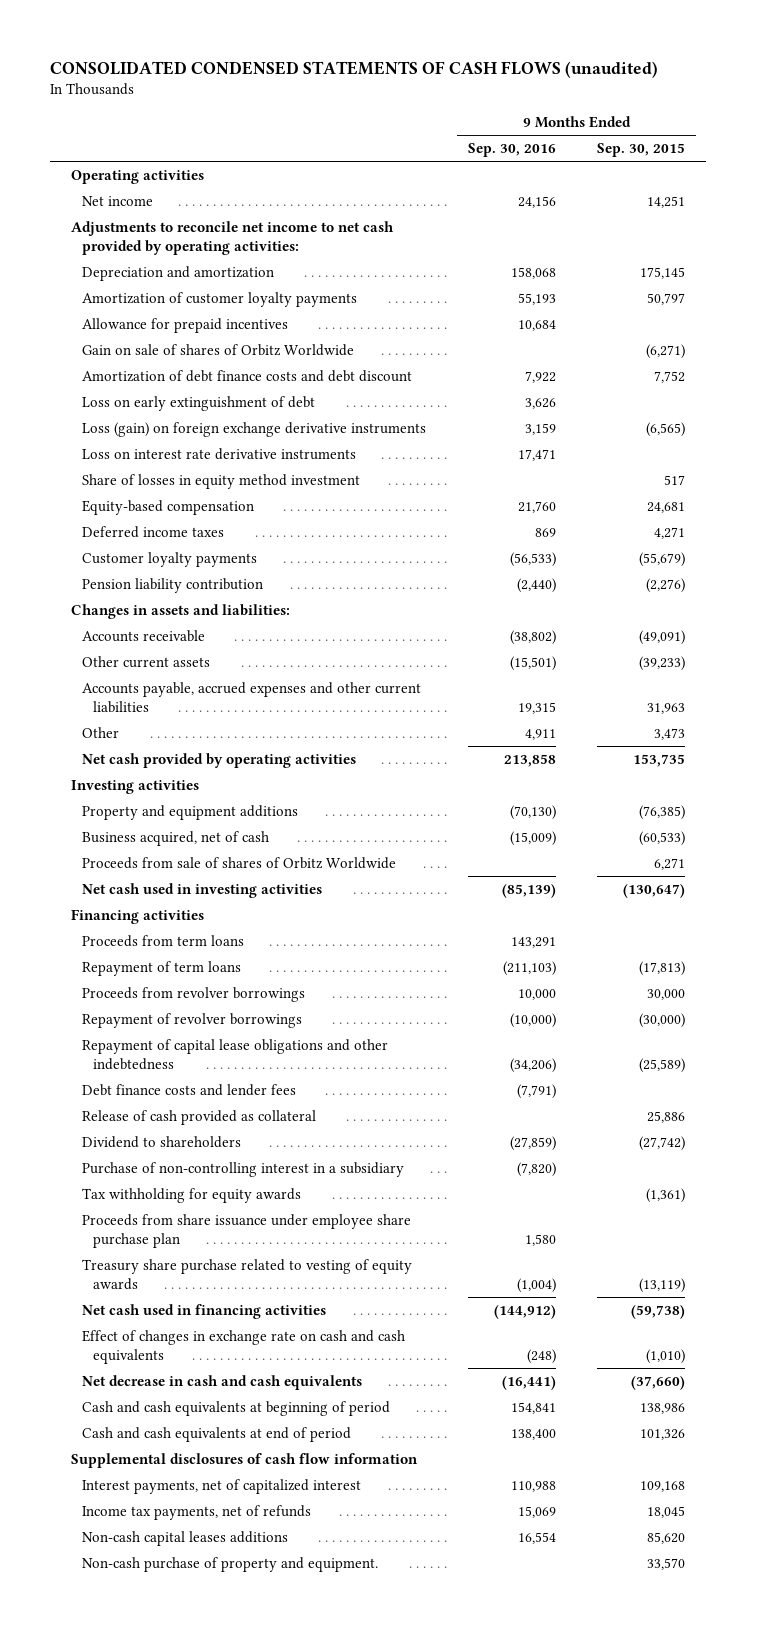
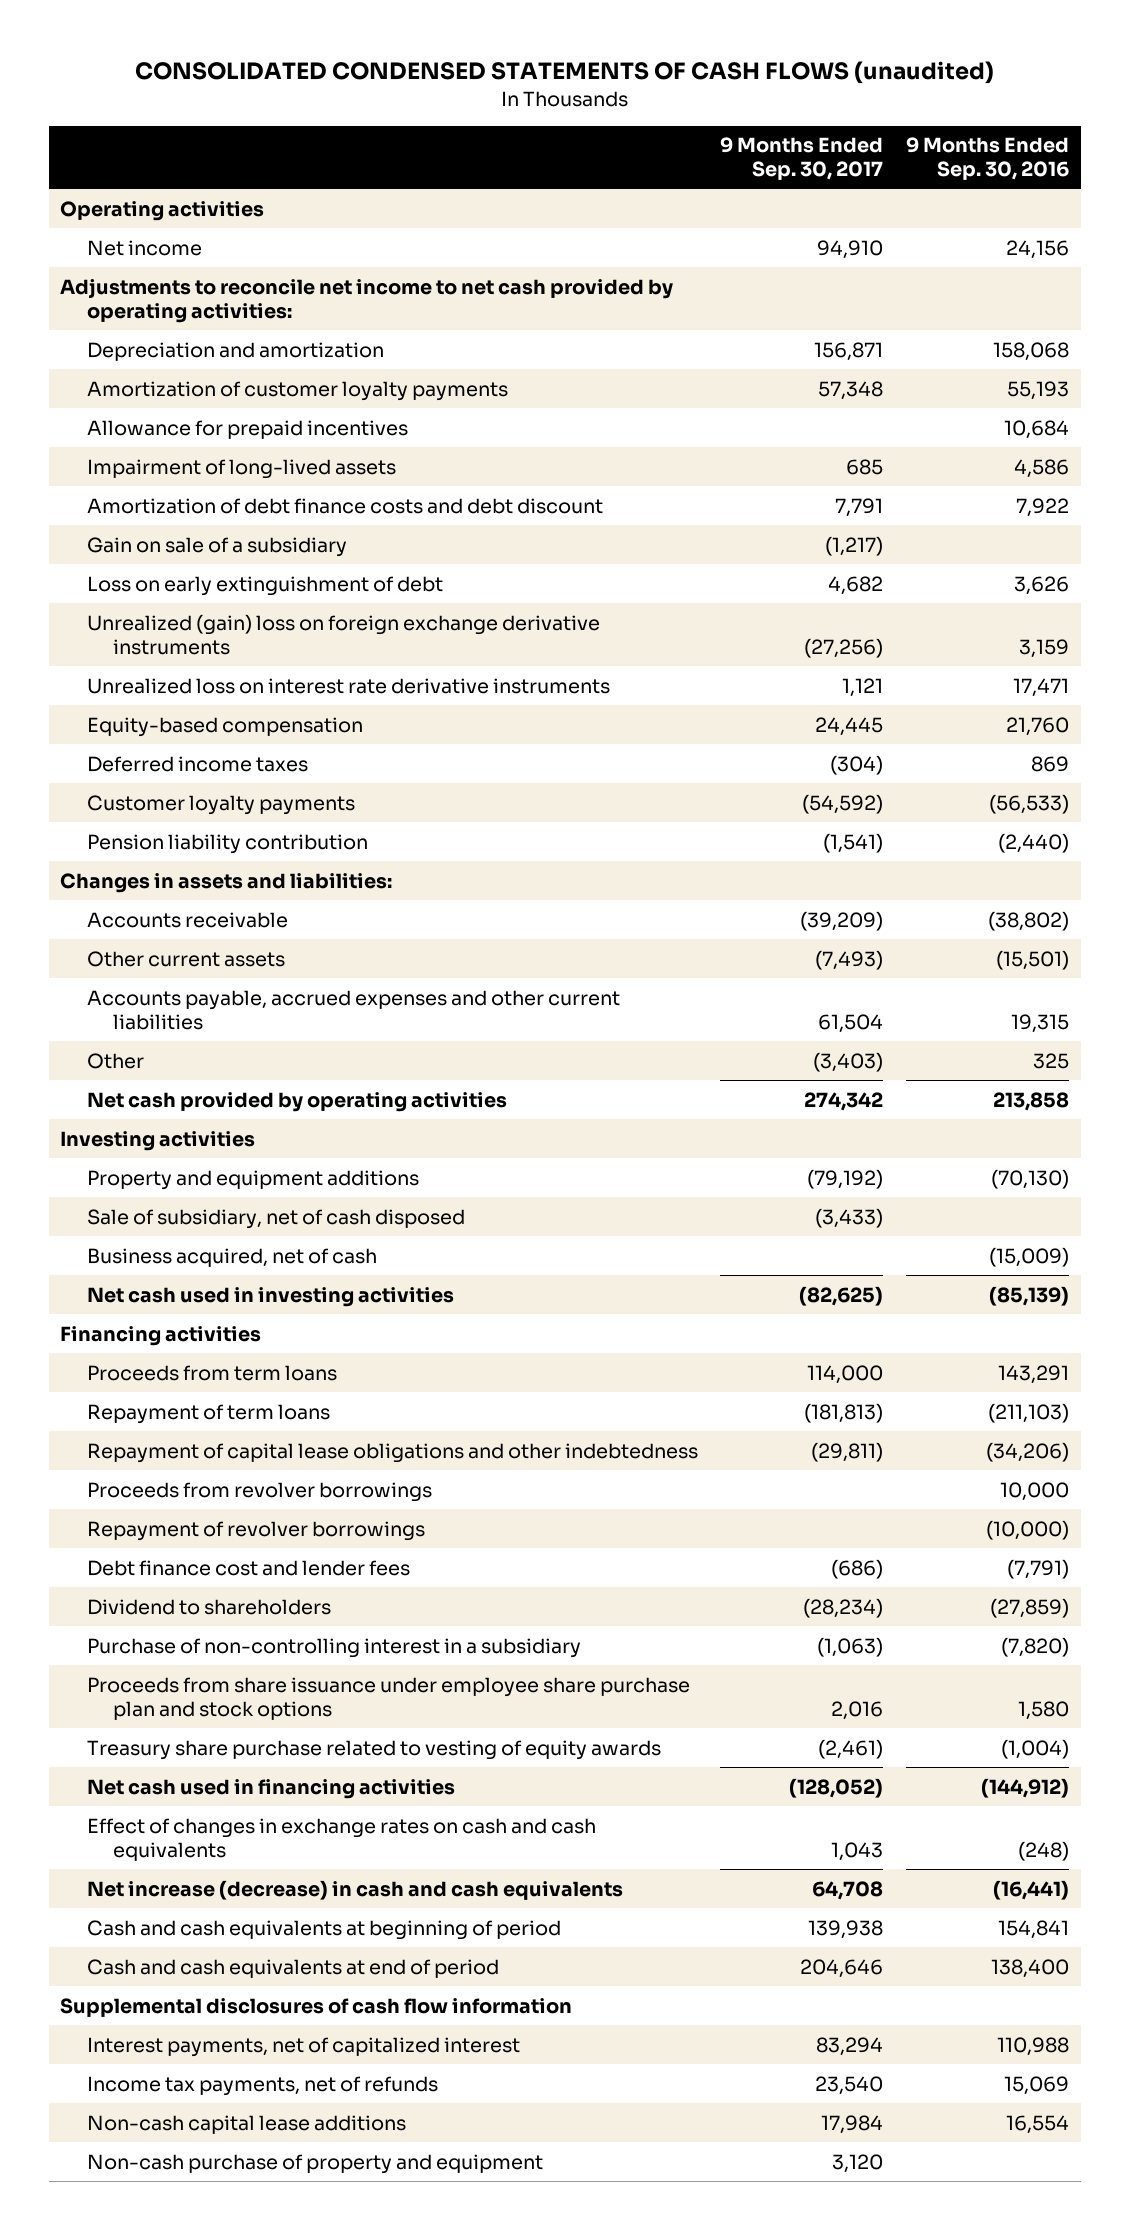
- | 9 Months Ended Sep. 30, 2016 | 9 Months Ended Sep. 30, 2015
+ | 9 Months Ended Sep. 30, 2017 | 9 Months Ended Sep. 30, 2016
- Gain on sale of shares of Orbitz Worldwide | | (6,271)
+ Impairment of long-lived assets | 685 | 4,586
+ Gain on sale of a subsidiary | (1,217) |
- Loss (gain) on foreign exchange derivative instruments | 3,159 | (6,565)
- Loss on interest rate derivative instruments | 17,471 |
- Share of losses in equity method investment | | 517
+ Unrealized (gain) loss on foreign exchange derivative instruments | (27,256) | 3,159
+ Unrealized loss on interest rate derivative instruments | 1,121 | 17,471
- Other | 4,911 | 3,473
+ Other | (3,403) | 325
+ Sale of subsidiary, net of cash disposed | (3,433) |
- Proceeds from sale of shares of Orbitz Worldwide | | 6,271
moved up: Repayment of capital lease obligations and other indebtedness | (29,811) | (34,206)
- Debt finance costs and lender fees | (7,791) |
- Release of cash provided as collateral | | 25,886
+ Debt finance cost and lender fees | (686) | (7,791)
- Tax withholding for equity awards | | (1,361)
- Proceeds from share issuance under employee share purchase plan | 1,580 |
+ Proceeds from share issuance under employee share purchase plan and stock options | 2,016 | 1,580
- Effect of changes in exchange rate on cash and cash equivalents | (248) | (1,010)
- Net decrease in cash and cash equivalents | (16,441) | (37,660)
+ Effect of changes in exchange rates on cash and cash equivalents | 1,043 | (248)
+ Net increase (decrease) in cash and cash equivalents | 64,708 | (16,441)
- Non-cash capital leases additions | 16,554 | 85,620
- Non-cash purchase of property and equipment. | | 33,570
+ Non-cash capital lease additions | 17,984 | 16,554
+ Non-cash purchase of property and equipment | 3,120 |

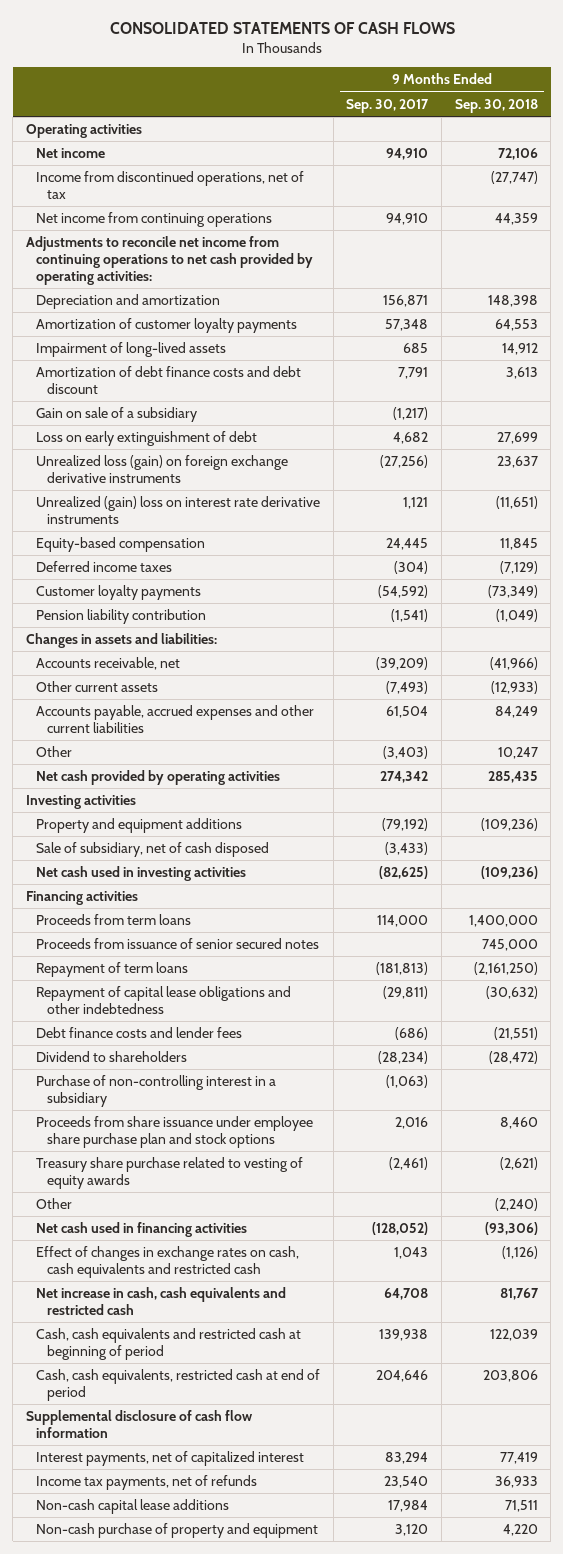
- CONSOLIDATED CONDENSED STATEMENTS OF CASH FLOWS (unaudited)
+ CONSOLIDATED STATEMENTS OF CASH FLOWS
- | 9 Months Ended Sep. 30, 2017 | 9 Months Ended Sep. 30, 2016
+ | 9 Months Ended Sep. 30, 2017 | 9 Months Ended Sep. 30, 2018
- Adjustments to reconcile net income to net cash provided by operating activities:
+ Income from discontinued operations, net of tax | | (27,747)
+ Net income from continuing operations | 94,910 | 44,359
+ Adjustments to reconcile net income from continuing operations to net cash provided by operating activities:
- Allowance for prepaid incentives | | 10,684
- Unrealized (gain) loss on foreign exchange derivative instruments | (27,256) | 3,159
- Unrealized loss on interest rate derivative instruments | 1,121 | 17,471
+ Unrealized loss (gain) on foreign exchange derivative instruments | (27,256) | 23,637
+ Unrealized (gain) loss on interest rate derivative instruments | 1,121 | (11,651)
- Accounts receivable | (39,209) | (38,802)
+ Accounts receivable, net | (39,209) | (41,966)
- Business acquired, net of cash | | (15,009)
+ Proceeds from issuance of senior secured notes | | 745,000
- Proceeds from revolver borrowings | | 10,000
- Repayment of revolver borrowings | | (10,000)
- Debt finance cost and lender fees | (686) | (7,791)
+ Debt finance costs and lender fees | (686) | (21,551)
+ Other | | (2,240)
- Effect of changes in exchange rates on cash and cash equivalents | 1,043 | (248)
- Net increase (decrease) in cash and cash equivalents | 64,708 | (16,441)
- Cash and cash equivalents at beginning of period | 139,938 | 154,841
- Cash and cash equivalents at end of period | 204,646 | 138,400
- Supplemental disclosures of cash flow information
+ Effect of changes in exchange rates on cash, cash equivalents and restricted cash | 1,043 | (1,126)
+ Net increase in cash, cash equivalents and restricted cash | 64,708 | 81,767
+ Cash, cash equivalents and restricted cash at beginning of period | 139,938 | 122,039
+ Cash, cash equivalents, restricted cash at end of period | 204,646 | 203,806
+ Supplemental disclosure of cash flow information

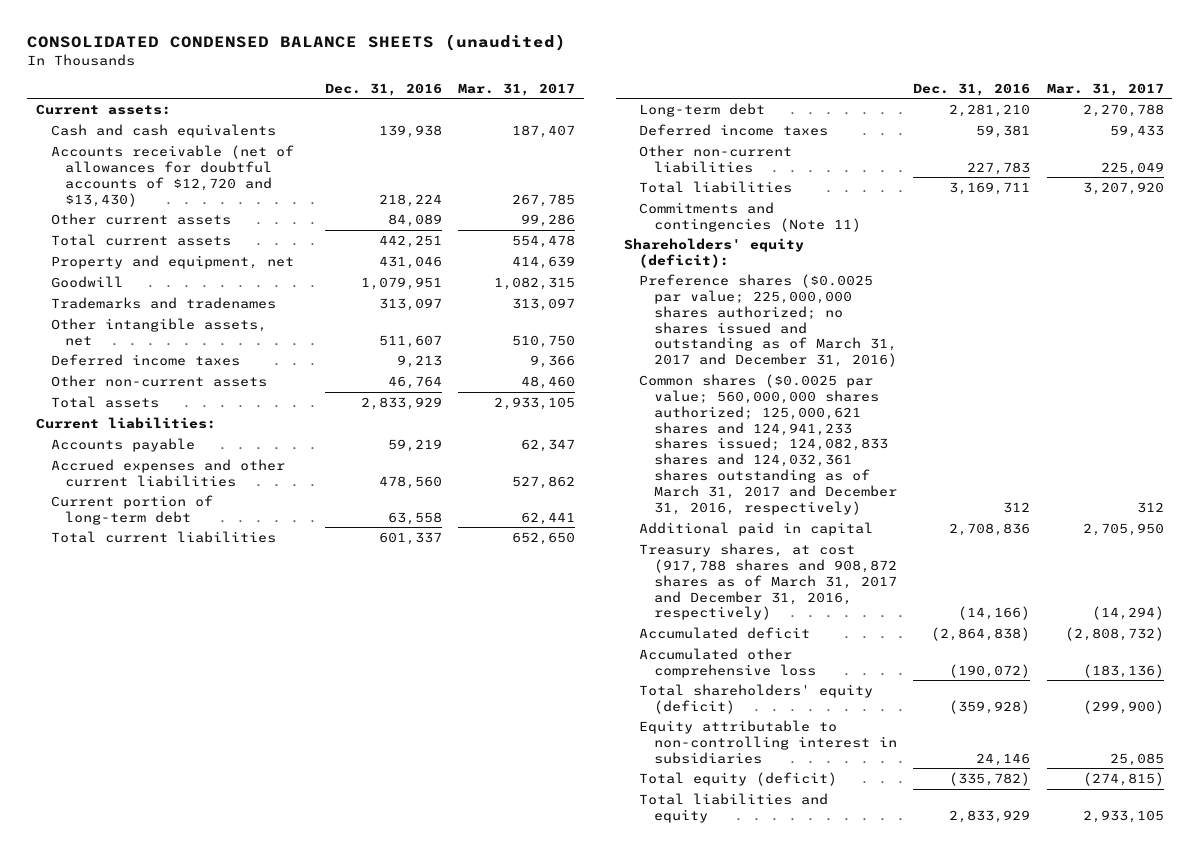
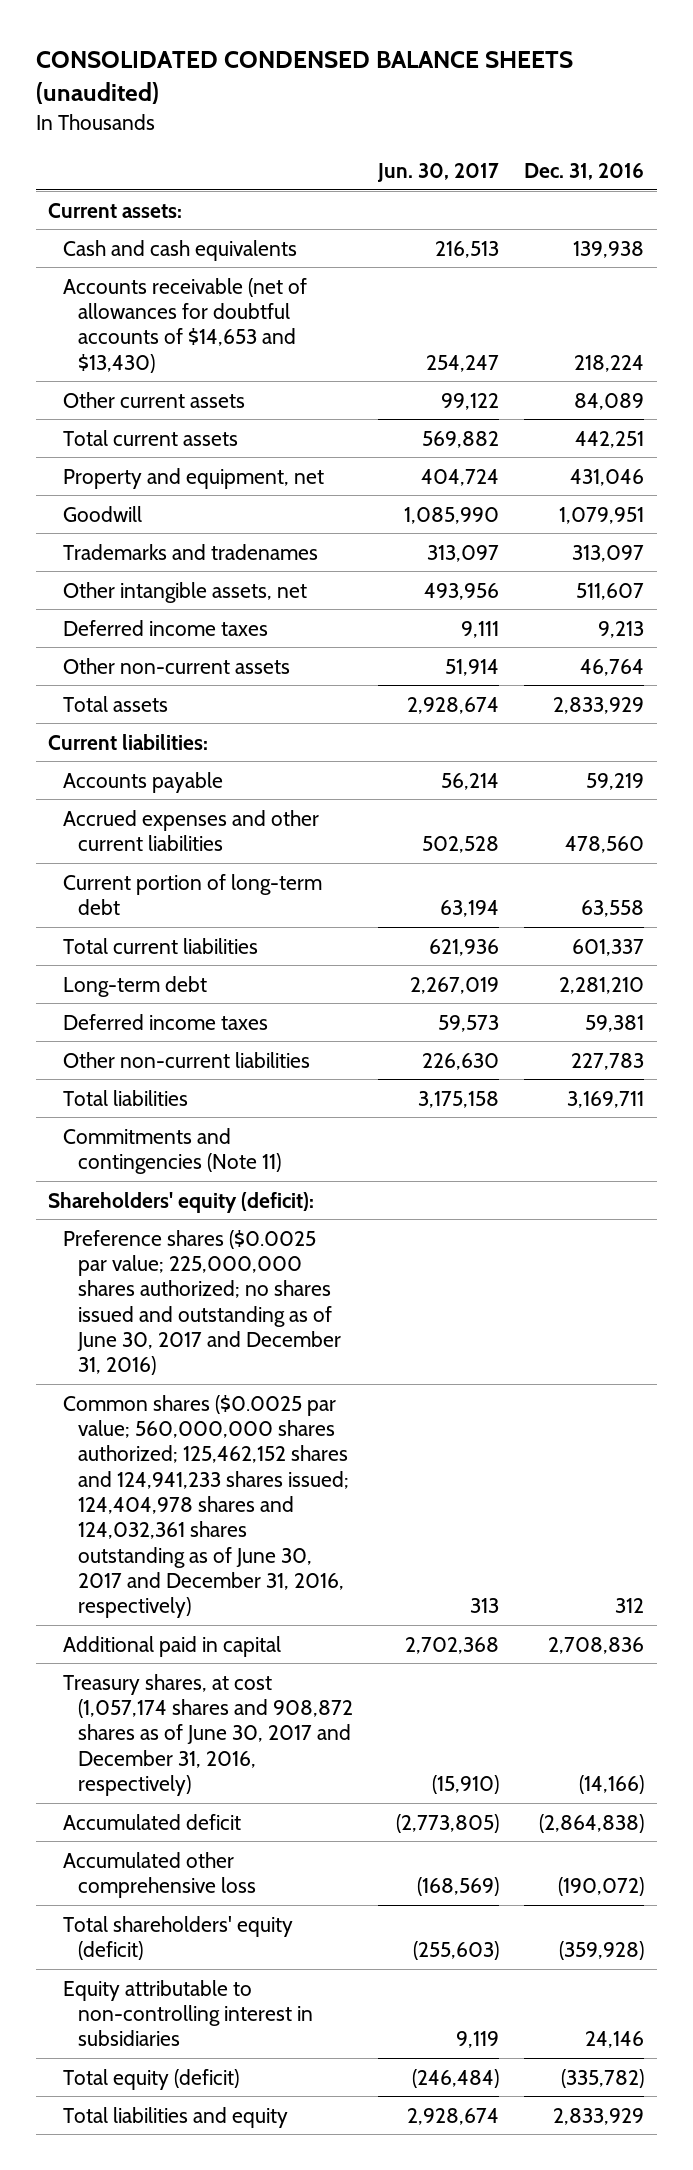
- | Dec. 31, 2016 | Mar. 31, 2017
+ | Jun. 30, 2017 | Dec. 31, 2016
- Accounts receivable (net of allowances for doubtful accounts of $12,720 and $13,430) | 218,224 | 267,785
+ Accounts receivable (net of allowances for doubtful accounts of $14,653 and $13,430) | 254,247 | 218,224
- Preference shares ($0.0025 par value; 225,000,000 shares authorized; no shares issued and outstanding as of March 31, 2017 and December 31, 2016)
- Common shares ($0.0025 par value; 560,000,000 shares authorized; 125,000,621 shares and 124,941,233 shares issued; 124,082,833 shares and 124,032,361 shares outstanding as of March 31, 2017 and December 31, 2016, respectively) | 312 | 312
+ Preference shares ($0.0025 par value; 225,000,000 shares authorized; no shares issued and outstanding as of June 30, 2017 and December 31, 2016)
+ Common shares ($0.0025 par value; 560,000,000 shares authorized; 125,462,152 shares and 124,941,233 shares issued; 124,404,978 shares and 124,032,361 shares outstanding as of June 30, 2017 and December 31, 2016, respectively) | 313 | 312
- Treasury shares, at cost (917,788 shares and 908,872 shares as of March 31, 2017 and December 31, 2016, respectively) | (14,166) | (14,294)
+ Treasury shares, at cost (1,057,174 shares and 908,872 shares as of June 30, 2017 and December 31, 2016, respectively) | (15,910) | (14,166)

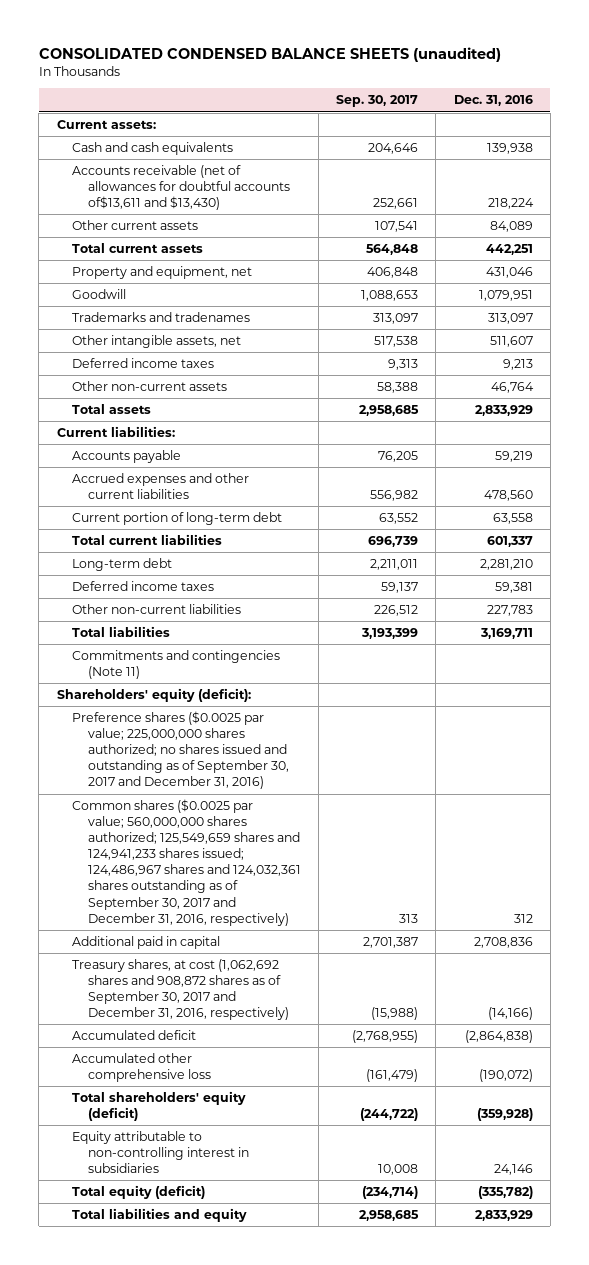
- | Jun. 30, 2017 | Dec. 31, 2016
+ | Sep. 30, 2017 | Dec. 31, 2016
- Accounts receivable (net of allowances for doubtful accounts of $14,653 and $13,430) | 254,247 | 218,224
+ Accounts receivable (net of allowances for doubtful accounts of$13,611 and $13,430) | 252,661 | 218,224
- Preference shares ($0.0025 par value; 225,000,000 shares authorized; no shares issued and outstanding as of June 30, 2017 and December 31, 2016)
- Common shares ($0.0025 par value; 560,000,000 shares authorized; 125,462,152 shares and 124,941,233 shares issued; 124,404,978 shares and 124,032,361 shares outstanding as of June 30, 2017 and December 31, 2016, respectively) | 313 | 312
+ Preference shares ($0.0025 par value; 225,000,000 shares authorized; no shares issued and outstanding as of September 30, 2017 and December 31, 2016)
+ Common shares ($0.0025 par value; 560,000,000 shares authorized; 125,549,659 shares and 124,941,233 shares issued; 124,486,967 shares and 124,032,361 shares outstanding as of September 30, 2017 and December 31, 2016, respectively) | 313 | 312
- Treasury shares, at cost (1,057,174 shares and 908,872 shares as of June 30, 2017 and December 31, 2016, respectively) | (15,910) | (14,166)
+ Treasury shares, at cost (1,062,692 shares and 908,872 shares as of September 30, 2017 and December 31, 2016, respectively) | (15,988) | (14,166)

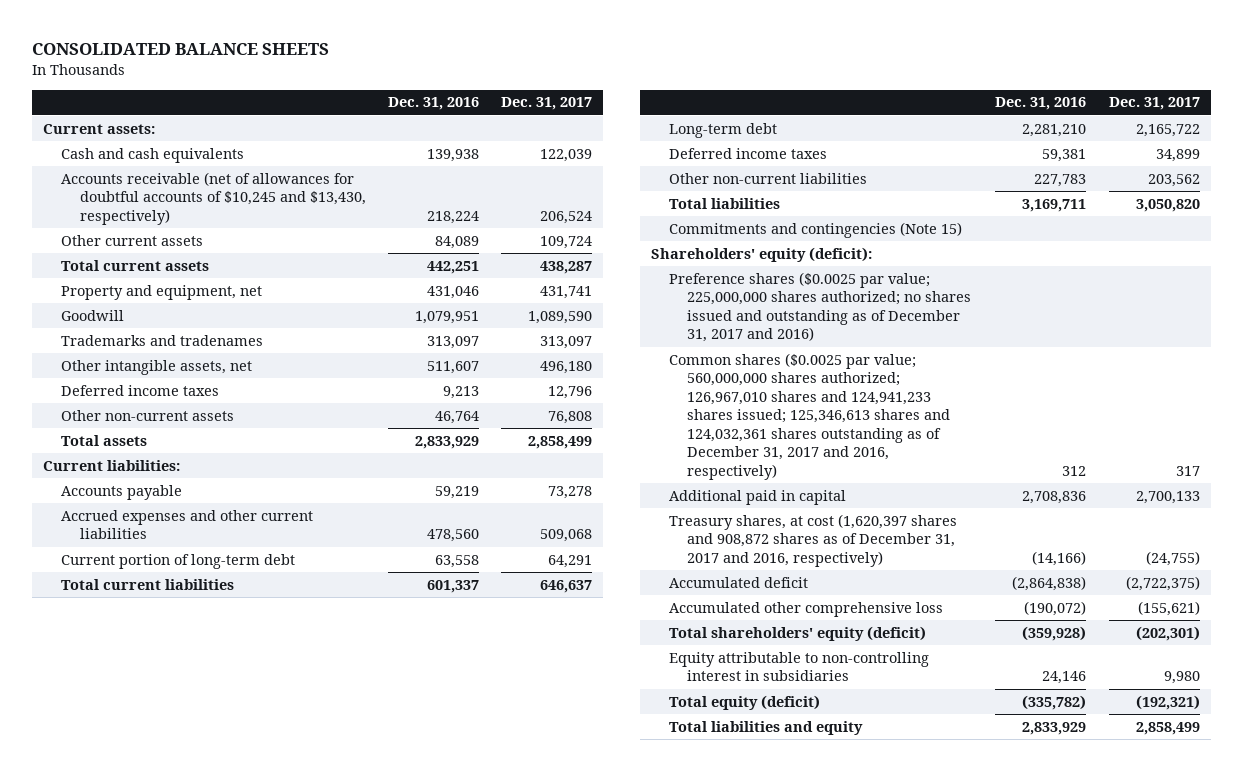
- CONSOLIDATED CONDENSED BALANCE SHEETS (unaudited)
+ CONSOLIDATED BALANCE SHEETS
- | Sep. 30, 2017 | Dec. 31, 2016
+ | Dec. 31, 2016 | Dec. 31, 2017
- Accounts receivable (net of allowances for doubtful accounts of$13,611 and $13,430) | 252,661 | 218,224
+ Accounts receivable (net of allowances for doubtful accounts of $10,245 and $13,430, respectively) | 218,224 | 206,524
- Commitments and contingencies (Note 11)
+ Commitments and contingencies (Note 15)
- Preference shares ($0.0025 par value; 225,000,000 shares authorized; no shares issued and outstanding as of September 30, 2017 and December 31, 2016)
- Common shares ($0.0025 par value; 560,000,000 shares authorized; 125,549,659 shares and 124,941,233 shares issued; 124,486,967 shares and 124,032,361 shares outstanding as of September 30, 2017 and December 31, 2016, respectively) | 313 | 312
+ Preference shares ($0.0025 par value; 225,000,000 shares authorized; no shares issued and outstanding as of December 31, 2017 and 2016)
+ Common shares ($0.0025 par value; 560,000,000 shares authorized; 126,967,010 shares and 124,941,233 shares issued; 125,346,613 shares and 124,032,361 shares outstanding as of December 31, 2017 and 2016, respectively) | 312 | 317
- Treasury shares, at cost (1,062,692 shares and 908,872 shares as of September 30, 2017 and December 31, 2016, respectively) | (15,988) | (14,166)
+ Treasury shares, at cost (1,620,397 shares and 908,872 shares as of December 31, 2017 and 2016, respectively) | (14,166) | (24,755)

